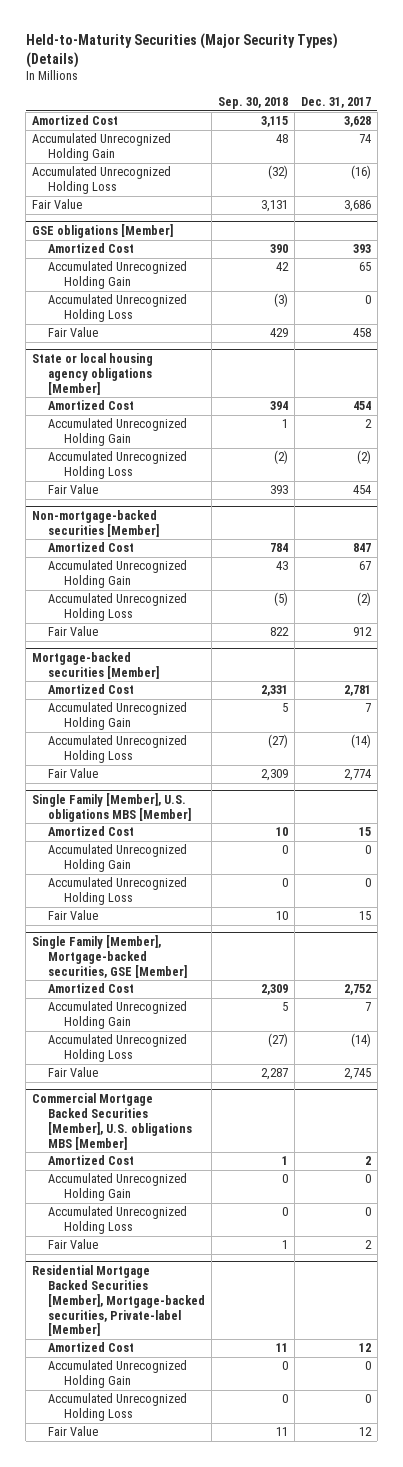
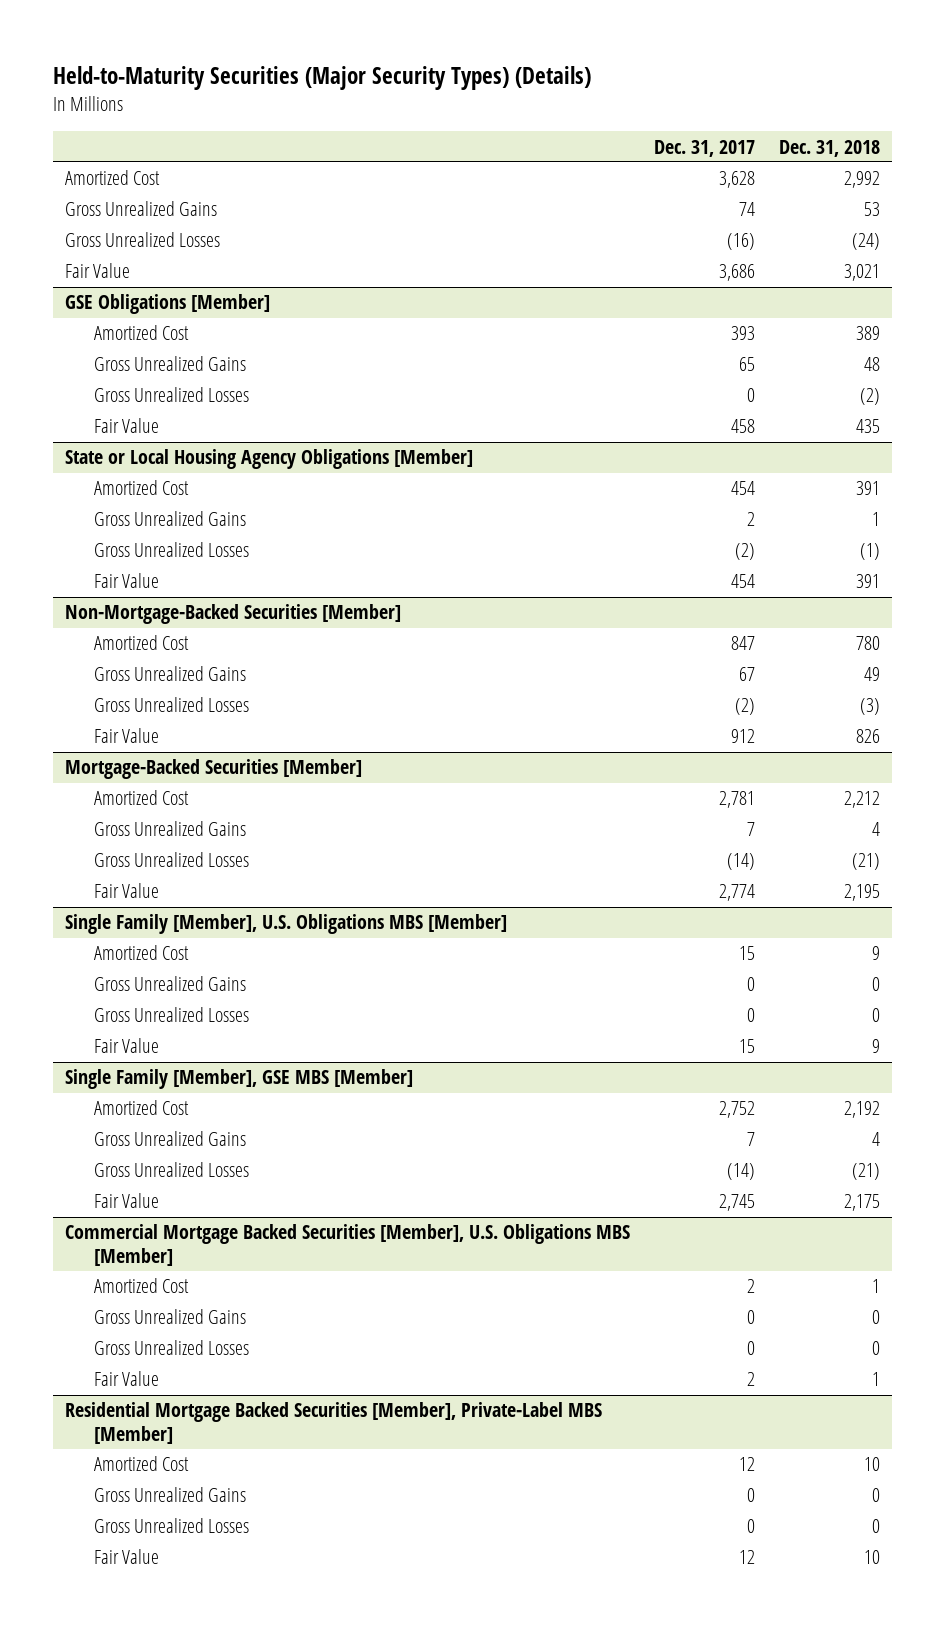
- | Sep. 30, 2018 | Dec. 31, 2017
+ | Dec. 31, 2017 | Dec. 31, 2018
- Accumulated Unrecognized Holding Gain | 48 | 74
- Accumulated Unrecognized Holding Loss | (32) | (16)
+ Gross Unrealized Gains | 74 | 53
+ Gross Unrealized Losses | (16) | (24)
- GSE obligations [Member]
+ GSE Obligations [Member]
- Accumulated Unrecognized Holding Gain | 42 | 65
- Accumulated Unrecognized Holding Loss | (3) | 0
+ Gross Unrealized Gains | 65 | 48
+ Gross Unrealized Losses | 0 | (2)
- State or local housing agency obligations [Member]
+ State or Local Housing Agency Obligations [Member]
- Accumulated Unrecognized Holding Gain | 1 | 2
- Accumulated Unrecognized Holding Loss | (2) | (2)
+ Gross Unrealized Gains | 2 | 1
+ Gross Unrealized Losses | (2) | (1)
- Non-mortgage-backed securities [Member]
+ Non-Mortgage-Backed Securities [Member]
- Accumulated Unrecognized Holding Gain | 43 | 67
- Accumulated Unrecognized Holding Loss | (5) | (2)
+ Gross Unrealized Gains | 67 | 49
+ Gross Unrealized Losses | (2) | (3)
- Mortgage-backed securities [Member]
+ Mortgage-Backed Securities [Member]
- Accumulated Unrecognized Holding Gain | 5 | 7
- Accumulated Unrecognized Holding Loss | (27) | (14)
+ Gross Unrealized Gains | 7 | 4
+ Gross Unrealized Losses | (14) | (21)
- Single Family [Member], U.S. obligations MBS [Member]
+ Single Family [Member], U.S. Obligations MBS [Member]
- Accumulated Unrecognized Holding Gain | 0 | 0
- Accumulated Unrecognized Holding Loss | 0 | 0
+ Gross Unrealized Gains | 0 | 0
+ Gross Unrealized Losses | 0 | 0
- Single Family [Member], Mortgage-backed securities, GSE [Member]
+ Single Family [Member], GSE MBS [Member]
- Accumulated Unrecognized Holding Gain | 5 | 7
- Accumulated Unrecognized Holding Loss | (27) | (14)
+ Gross Unrealized Gains | 7 | 4
+ Gross Unrealized Losses | (14) | (21)
- Commercial Mortgage Backed Securities [Member], U.S. obligations MBS [Member]
+ Commercial Mortgage Backed Securities [Member], U.S. Obligations MBS [Member]
- Accumulated Unrecognized Holding Gain | 0 | 0
- Accumulated Unrecognized Holding Loss | 0 | 0
+ Gross Unrealized Gains | 0 | 0
+ Gross Unrealized Losses | 0 | 0
- Residential Mortgage Backed Securities [Member], Mortgage-backed securities, Private-label [Member]
+ Residential Mortgage Backed Securities [Member], Private-Label MBS [Member]
- Accumulated Unrecognized Holding Gain | 0 | 0
- Accumulated Unrecognized Holding Loss | 0 | 0
+ Gross Unrealized Gains | 0 | 0
+ Gross Unrealized Losses | 0 | 0

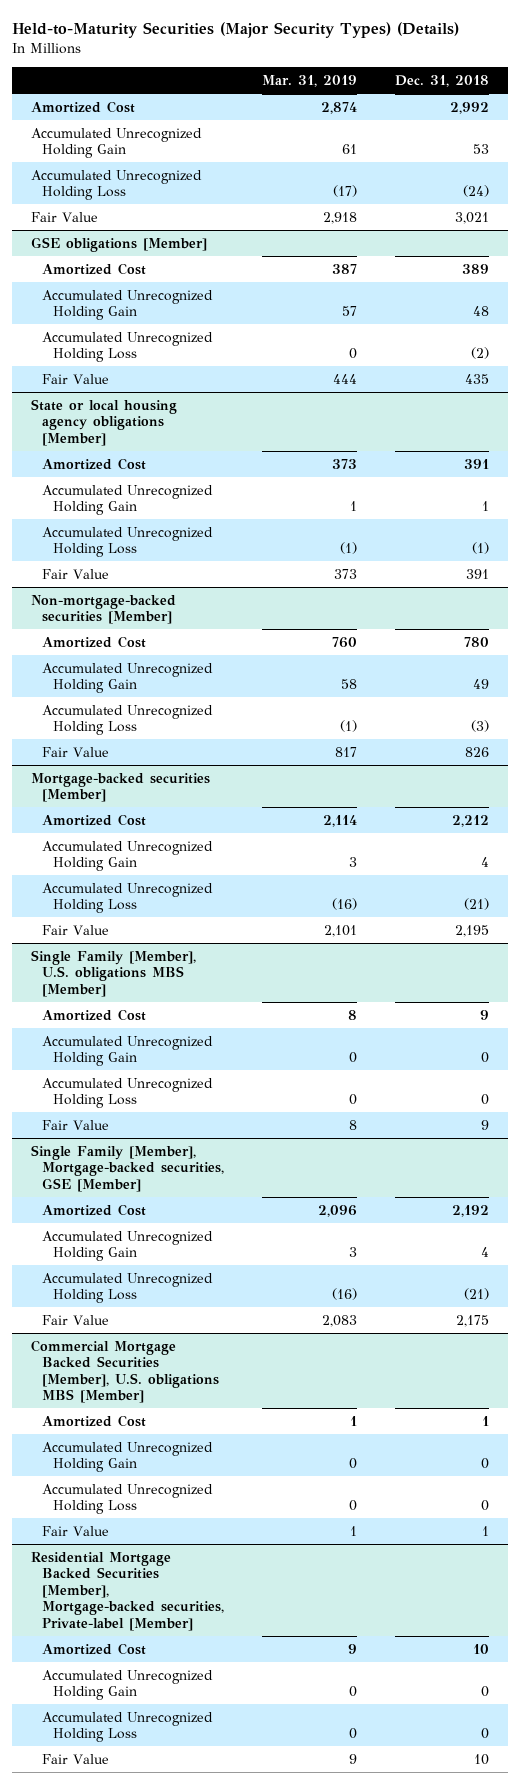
- | Dec. 31, 2017 | Dec. 31, 2018
+ | Mar. 31, 2019 | Dec. 31, 2018
- Gross Unrealized Gains | 74 | 53
- Gross Unrealized Losses | (16) | (24)
+ Accumulated Unrecognized Holding Gain | 61 | 53
+ Accumulated Unrecognized Holding Loss | (17) | (24)
- GSE Obligations [Member]
+ GSE obligations [Member]
- Gross Unrealized Gains | 65 | 48
- Gross Unrealized Losses | 0 | (2)
+ Accumulated Unrecognized Holding Gain | 57 | 48
+ Accumulated Unrecognized Holding Loss | 0 | (2)
- State or Local Housing Agency Obligations [Member]
+ State or local housing agency obligations [Member]
- Gross Unrealized Gains | 2 | 1
- Gross Unrealized Losses | (2) | (1)
+ Accumulated Unrecognized Holding Gain | 1 | 1
+ Accumulated Unrecognized Holding Loss | (1) | (1)
- Non-Mortgage-Backed Securities [Member]
+ Non-mortgage-backed securities [Member]
- Gross Unrealized Gains | 67 | 49
- Gross Unrealized Losses | (2) | (3)
+ Accumulated Unrecognized Holding Gain | 58 | 49
+ Accumulated Unrecognized Holding Loss | (1) | (3)
- Mortgage-Backed Securities [Member]
+ Mortgage-backed securities [Member]
- Gross Unrealized Gains | 7 | 4
- Gross Unrealized Losses | (14) | (21)
+ Accumulated Unrecognized Holding Gain | 3 | 4
+ Accumulated Unrecognized Holding Loss | (16) | (21)
- Single Family [Member], U.S. Obligations MBS [Member]
+ Single Family [Member], U.S. obligations MBS [Member]
- Gross Unrealized Gains | 0 | 0
- Gross Unrealized Losses | 0 | 0
+ Accumulated Unrecognized Holding Gain | 0 | 0
+ Accumulated Unrecognized Holding Loss | 0 | 0
- Single Family [Member], GSE MBS [Member]
+ Single Family [Member], Mortgage-backed securities, GSE [Member]
- Gross Unrealized Gains | 7 | 4
- Gross Unrealized Losses | (14) | (21)
+ Accumulated Unrecognized Holding Gain | 3 | 4
+ Accumulated Unrecognized Holding Loss | (16) | (21)
- Commercial Mortgage Backed Securities [Member], U.S. Obligations MBS [Member]
+ Commercial Mortgage Backed Securities [Member], U.S. obligations MBS [Member]
- Gross Unrealized Gains | 0 | 0
- Gross Unrealized Losses | 0 | 0
+ Accumulated Unrecognized Holding Gain | 0 | 0
+ Accumulated Unrecognized Holding Loss | 0 | 0
- Residential Mortgage Backed Securities [Member], Private-Label MBS [Member]
+ Residential Mortgage Backed Securities [Member], Mortgage-backed securities, Private-label [Member]
- Gross Unrealized Gains | 0 | 0
- Gross Unrealized Losses | 0 | 0
+ Accumulated Unrecognized Holding Gain | 0 | 0
+ Accumulated Unrecognized Holding Loss | 0 | 0

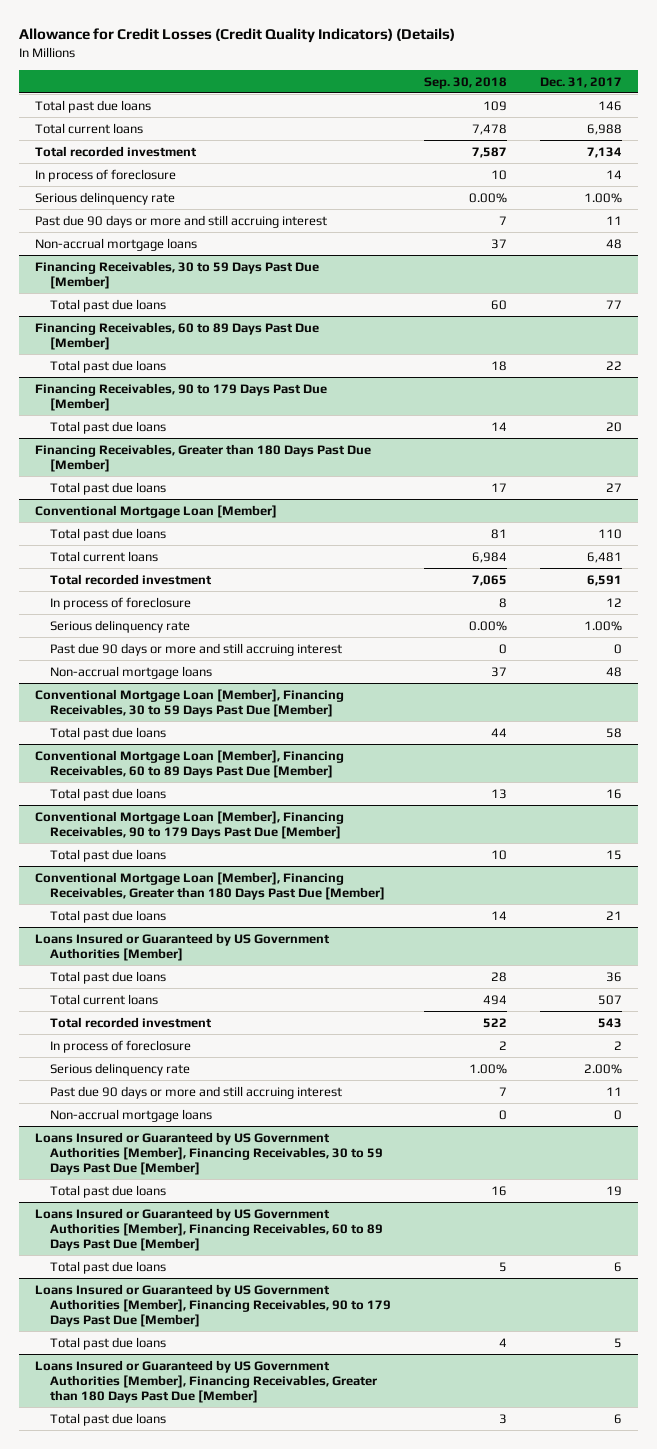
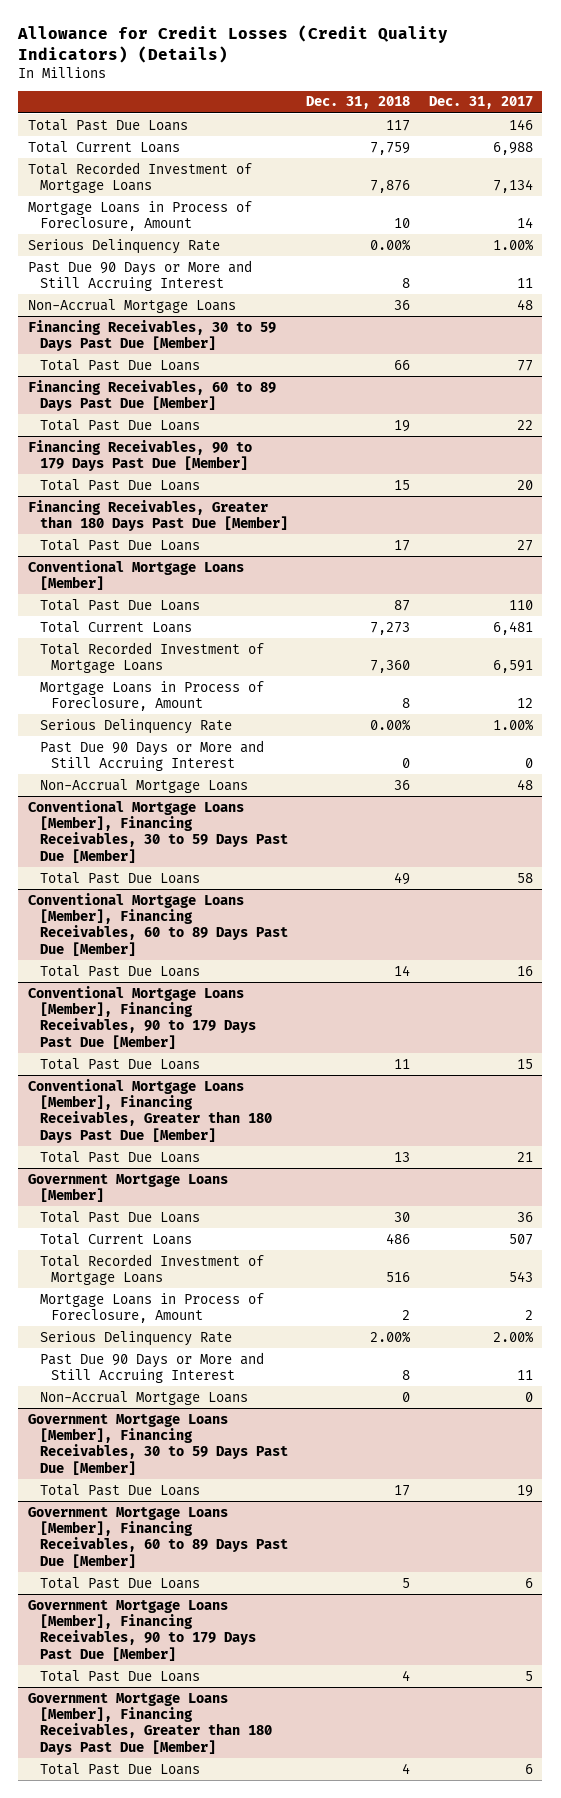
- | Sep. 30, 2018 | Dec. 31, 2017
+ | Dec. 31, 2018 | Dec. 31, 2017
- Total past due loans | 109 | 146
- Total current loans | 7,478 | 6,988
- Total recorded investment | 7,587 | 7,134
- In process of foreclosure | 10 | 14
- Serious delinquency rate | 0.00% | 1.00%
- Past due 90 days or more and still accruing interest | 7 | 11
- Non-accrual mortgage loans | 37 | 48
+ Total Past Due Loans | 117 | 146
+ Total Current Loans | 7,759 | 6,988
+ Total Recorded Investment of Mortgage Loans | 7,876 | 7,134
+ Mortgage Loans in Process of Foreclosure, Amount | 10 | 14
+ Serious Delinquency Rate | 0.00% | 1.00%
+ Past Due 90 Days or More and Still Accruing Interest | 8 | 11
+ Non-Accrual Mortgage Loans | 36 | 48
@ Financing Receivables, 30 to 59 Days Past Due [Member]
- Total past due loans | 60 | 77
+ Total Past Due Loans | 66 | 77
@ Financing Receivables, 60 to 89 Days Past Due [Member]
- Total past due loans | 18 | 22
+ Total Past Due Loans | 19 | 22
@ Financing Receivables, 90 to 179 Days Past Due [Member]
- Total past due loans | 14 | 20
+ Total Past Due Loans | 15 | 20
@ Financing Receivables, Greater than 180 Days Past Due [Member]
- Total past due loans | 17 | 27
- Conventional Mortgage Loan [Member]
- Total past due loans | 81 | 110
- Total current loans | 6,984 | 6,481
- Total recorded investment | 7,065 | 6,591
- In process of foreclosure | 8 | 12
- Serious delinquency rate | 0.00% | 1.00%
- Past due 90 days or more and still accruing interest | 0 | 0
- Non-accrual mortgage loans | 37 | 48
- Conventional Mortgage Loan [Member], Financing Receivables, 30 to 59 Days Past Due [Member]
- Total past due loans | 44 | 58
- Conventional Mortgage Loan [Member], Financing Receivables, 60 to 89 Days Past Due [Member]
- Total past due loans | 13 | 16
- Conventional Mortgage Loan [Member], Financing Receivables, 90 to 179 Days Past Due [Member]
- Total past due loans | 10 | 15
- Conventional Mortgage Loan [Member], Financing Receivables, Greater than 180 Days Past Due [Member]
- Total past due loans | 14 | 21
- Loans Insured or Guaranteed by US Government Authorities [Member]
- Total past due loans | 28 | 36
- Total current loans | 494 | 507
- Total recorded investment | 522 | 543
- In process of foreclosure | 2 | 2
- Serious delinquency rate | 1.00% | 2.00%
- Past due 90 days or more and still accruing interest | 7 | 11
- Non-accrual mortgage loans | 0 | 0
- Loans Insured or Guaranteed by US Government Authorities [Member], Financing Receivables, 30 to 59 Days Past Due [Member]
- Total past due loans | 16 | 19
- Loans Insured or Guaranteed by US Government Authorities [Member], Financing Receivables, 60 to 89 Days Past Due [Member]
- Total past due loans | 5 | 6
- Loans Insured or Guaranteed by US Government Authorities [Member], Financing Receivables, 90 to 179 Days Past Due [Member]
- Total past due loans | 4 | 5
- Loans Insured or Guaranteed by US Government Authorities [Member], Financing Receivables, Greater than 180 Days Past Due [Member]
- Total past due loans | 3 | 6
@ Financing Receivables, Greater than 180 Days Past Due [Member]
+ Total Past Due Loans | 17 | 27
+ Conventional Mortgage Loans [Member]
+ Total Past Due Loans | 87 | 110
+ Total Current Loans | 7,273 | 6,481
+ Total Recorded Investment of Mortgage Loans | 7,360 | 6,591
+ Mortgage Loans in Process of Foreclosure, Amount | 8 | 12
+ Serious Delinquency Rate | 0.00% | 1.00%
+ Past Due 90 Days or More and Still Accruing Interest | 0 | 0
+ Non-Accrual Mortgage Loans | 36 | 48
+ Conventional Mortgage Loans [Member], Financing Receivables, 30 to 59 Days Past Due [Member]
+ Total Past Due Loans | 49 | 58
+ Conventional Mortgage Loans [Member], Financing Receivables, 60 to 89 Days Past Due [Member]
+ Total Past Due Loans | 14 | 16
+ Conventional Mortgage Loans [Member], Financing Receivables, 90 to 179 Days Past Due [Member]
+ Total Past Due Loans | 11 | 15
+ Conventional Mortgage Loans [Member], Financing Receivables, Greater than 180 Days Past Due [Member]
+ Total Past Due Loans | 13 | 21
+ Government Mortgage Loans [Member]
+ Total Past Due Loans | 30 | 36
+ Total Current Loans | 486 | 507
+ Total Recorded Investment of Mortgage Loans | 516 | 543
+ Mortgage Loans in Process of Foreclosure, Amount | 2 | 2
+ Serious Delinquency Rate | 2.00% | 2.00%
+ Past Due 90 Days or More and Still Accruing Interest | 8 | 11
+ Non-Accrual Mortgage Loans | 0 | 0
+ Government Mortgage Loans [Member], Financing Receivables, 30 to 59 Days Past Due [Member]
+ Total Past Due Loans | 17 | 19
+ Government Mortgage Loans [Member], Financing Receivables, 60 to 89 Days Past Due [Member]
+ Total Past Due Loans | 5 | 6
+ Government Mortgage Loans [Member], Financing Receivables, 90 to 179 Days Past Due [Member]
+ Total Past Due Loans | 4 | 5
+ Government Mortgage Loans [Member], Financing Receivables, Greater than 180 Days Past Due [Member]
+ Total Past Due Loans | 4 | 6

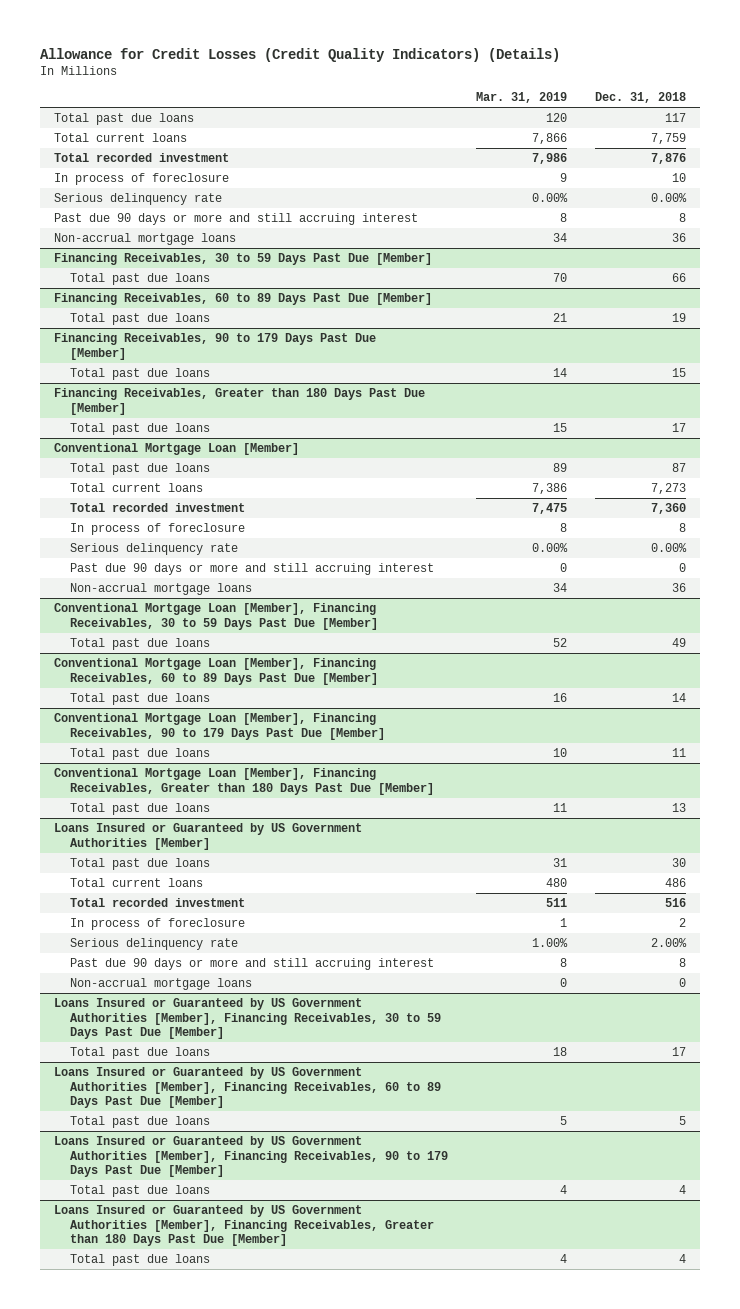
- | Dec. 31, 2018 | Dec. 31, 2017
+ | Mar. 31, 2019 | Dec. 31, 2018
- Total Past Due Loans | 117 | 146
- Total Current Loans | 7,759 | 6,988
- Total Recorded Investment of Mortgage Loans | 7,876 | 7,134
- Mortgage Loans in Process of Foreclosure, Amount | 10 | 14
- Serious Delinquency Rate | 0.00% | 1.00%
- Past Due 90 Days or More and Still Accruing Interest | 8 | 11
- Non-Accrual Mortgage Loans | 36 | 48
+ Total past due loans | 120 | 117
+ Total current loans | 7,866 | 7,759
+ Total recorded investment | 7,986 | 7,876
+ In process of foreclosure | 9 | 10
+ Serious delinquency rate | 0.00% | 0.00%
+ Past due 90 days or more and still accruing interest | 8 | 8
+ Non-accrual mortgage loans | 34 | 36
@ Financing Receivables, 30 to 59 Days Past Due [Member]
- Total Past Due Loans | 66 | 77
+ Total past due loans | 70 | 66
@ Financing Receivables, 60 to 89 Days Past Due [Member]
- Total Past Due Loans | 19 | 22
+ Total past due loans | 21 | 19
@ Financing Receivables, 90 to 179 Days Past Due [Member]
- Total Past Due Loans | 15 | 20
+ Total past due loans | 14 | 15
@ Financing Receivables, Greater than 180 Days Past Due [Member]
- Total Past Due Loans | 17 | 27
- Conventional Mortgage Loans [Member]
- Total Past Due Loans | 87 | 110
- Total Current Loans | 7,273 | 6,481
- Total Recorded Investment of Mortgage Loans | 7,360 | 6,591
- Mortgage Loans in Process of Foreclosure, Amount | 8 | 12
- Serious Delinquency Rate | 0.00% | 1.00%
- Past Due 90 Days or More and Still Accruing Interest | 0 | 0
- Non-Accrual Mortgage Loans | 36 | 48
- Conventional Mortgage Loans [Member], Financing Receivables, 30 to 59 Days Past Due [Member]
- Total Past Due Loans | 49 | 58
- Conventional Mortgage Loans [Member], Financing Receivables, 60 to 89 Days Past Due [Member]
- Total Past Due Loans | 14 | 16
- Conventional Mortgage Loans [Member], Financing Receivables, 90 to 179 Days Past Due [Member]
- Total Past Due Loans | 11 | 15
- Conventional Mortgage Loans [Member], Financing Receivables, Greater than 180 Days Past Due [Member]
- Total Past Due Loans | 13 | 21
- Government Mortgage Loans [Member]
- Total Past Due Loans | 30 | 36
- Total Current Loans | 486 | 507
- Total Recorded Investment of Mortgage Loans | 516 | 543
- Mortgage Loans in Process of Foreclosure, Amount | 2 | 2
- Serious Delinquency Rate | 2.00% | 2.00%
- Past Due 90 Days or More and Still Accruing Interest | 8 | 11
- Non-Accrual Mortgage Loans | 0 | 0
- Government Mortgage Loans [Member], Financing Receivables, 30 to 59 Days Past Due [Member]
- Total Past Due Loans | 17 | 19
- Government Mortgage Loans [Member], Financing Receivables, 60 to 89 Days Past Due [Member]
- Total Past Due Loans | 5 | 6
- Government Mortgage Loans [Member], Financing Receivables, 90 to 179 Days Past Due [Member]
- Total Past Due Loans | 4 | 5
- Government Mortgage Loans [Member], Financing Receivables, Greater than 180 Days Past Due [Member]
- Total Past Due Loans | 4 | 6
@ Financing Receivables, Greater than 180 Days Past Due [Member]
+ Total past due loans | 15 | 17
+ Conventional Mortgage Loan [Member]
+ Total past due loans | 89 | 87
+ Total current loans | 7,386 | 7,273
+ Total recorded investment | 7,475 | 7,360
+ In process of foreclosure | 8 | 8
+ Serious delinquency rate | 0.00% | 0.00%
+ Past due 90 days or more and still accruing interest | 0 | 0
+ Non-accrual mortgage loans | 34 | 36
+ Conventional Mortgage Loan [Member], Financing Receivables, 30 to 59 Days Past Due [Member]
+ Total past due loans | 52 | 49
+ Conventional Mortgage Loan [Member], Financing Receivables, 60 to 89 Days Past Due [Member]
+ Total past due loans | 16 | 14
+ Conventional Mortgage Loan [Member], Financing Receivables, 90 to 179 Days Past Due [Member]
+ Total past due loans | 10 | 11
+ Conventional Mortgage Loan [Member], Financing Receivables, Greater than 180 Days Past Due [Member]
+ Total past due loans | 11 | 13
+ Loans Insured or Guaranteed by US Government Authorities [Member]
+ Total past due loans | 31 | 30
+ Total current loans | 480 | 486
+ Total recorded investment | 511 | 516
+ In process of foreclosure | 1 | 2
+ Serious delinquency rate | 1.00% | 2.00%
+ Past due 90 days or more and still accruing interest | 8 | 8
+ Non-accrual mortgage loans | 0 | 0
+ Loans Insured or Guaranteed by US Government Authorities [Member], Financing Receivables, 30 to 59 Days Past Due [Member]
+ Total past due loans | 18 | 17
+ Loans Insured or Guaranteed by US Government Authorities [Member], Financing Receivables, 60 to 89 Days Past Due [Member]
+ Total past due loans | 5 | 5
+ Loans Insured or Guaranteed by US Government Authorities [Member], Financing Receivables, 90 to 179 Days Past Due [Member]
+ Total past due loans | 4 | 4
+ Loans Insured or Guaranteed by US Government Authorities [Member], Financing Receivables, Greater than 180 Days Past Due [Member]
+ Total past due loans | 4 | 4

